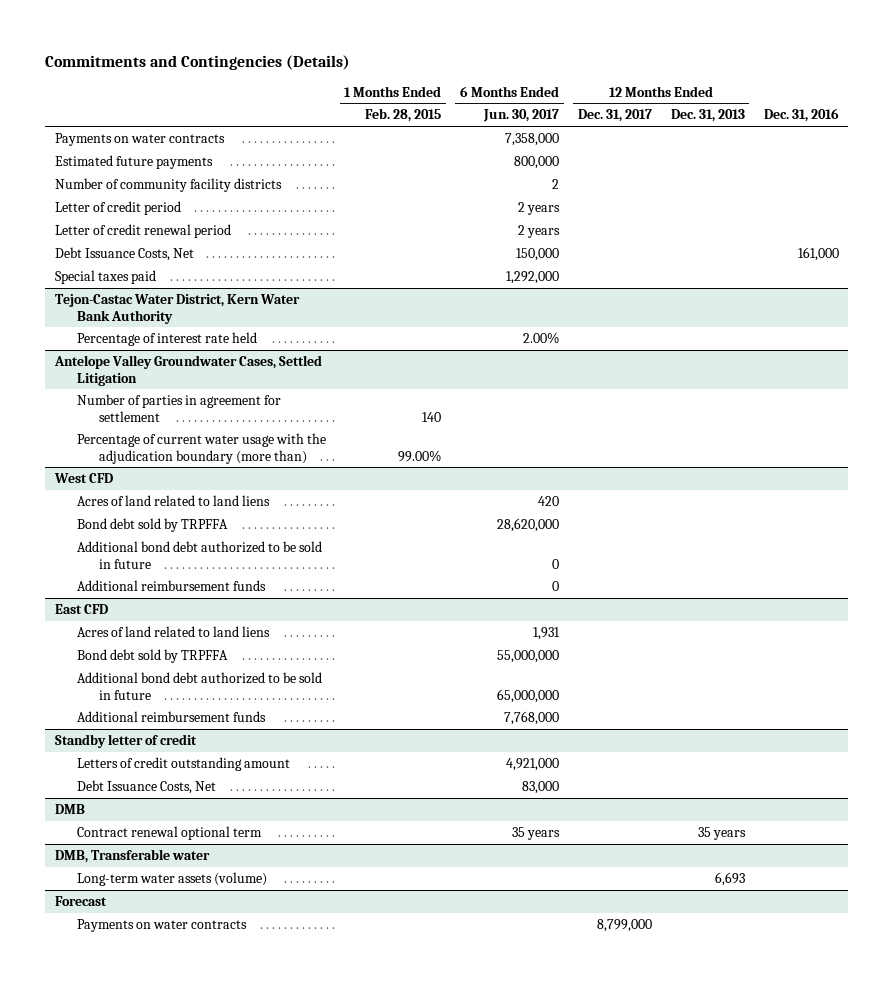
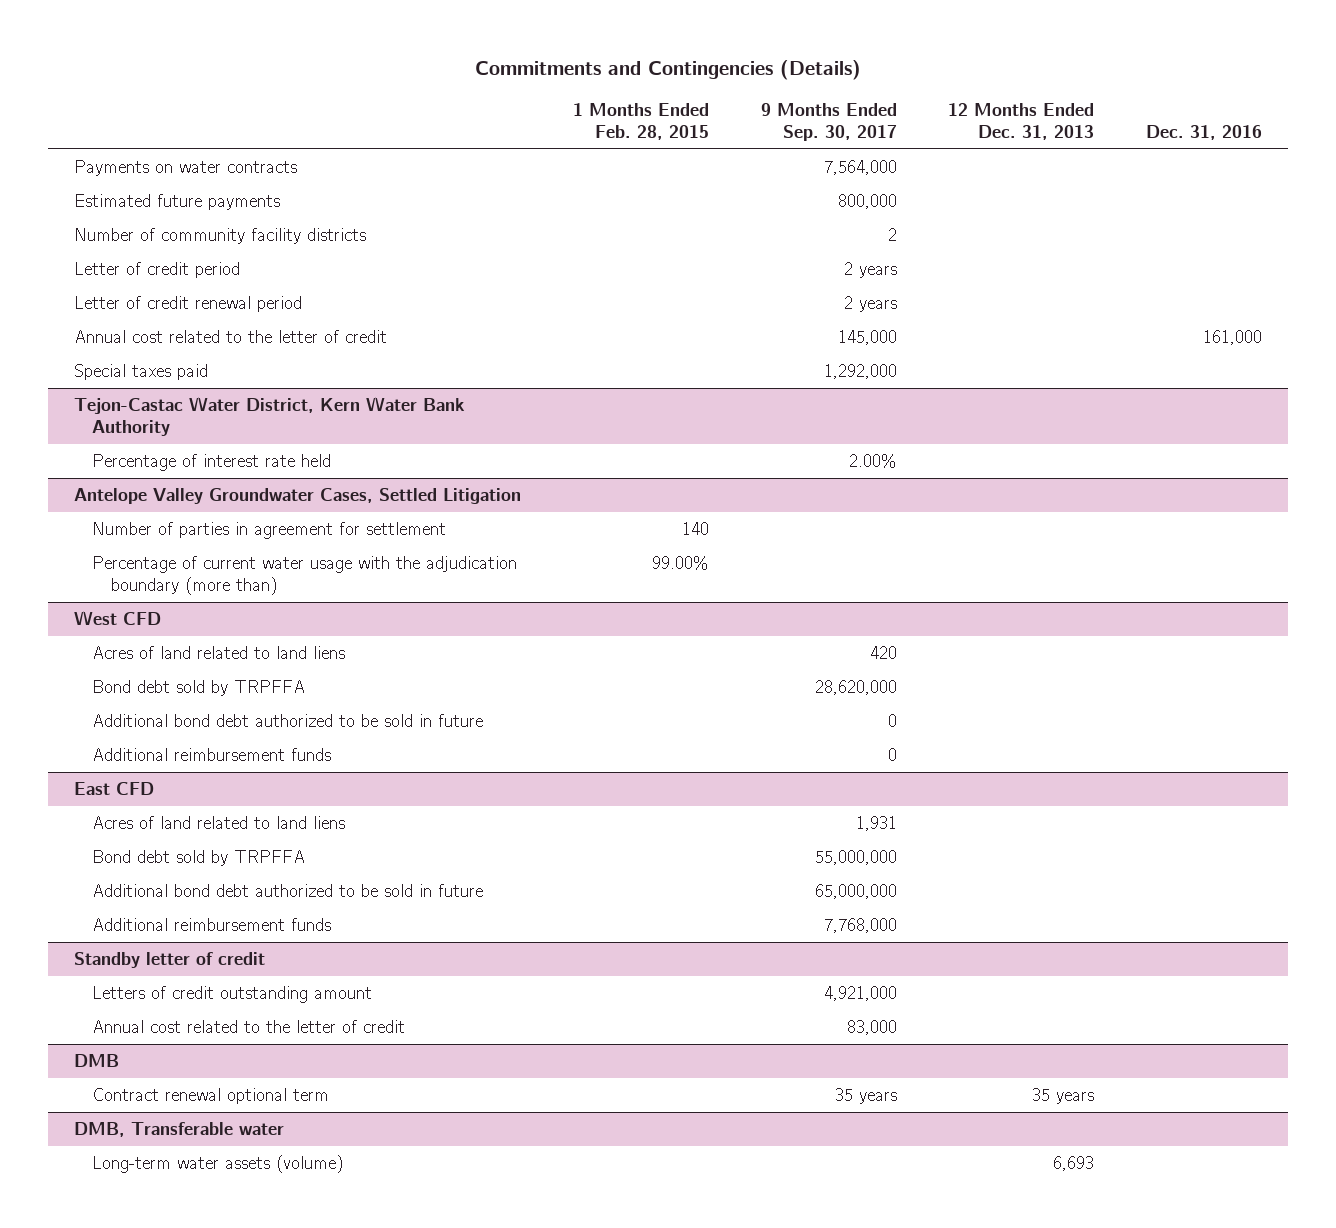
- | 1 Months Ended Feb. 28, 2015 | 6 Months Ended Jun. 30, 2017 | 12 Months Ended Dec. 31, 2017 | 12 Months Ended Dec. 31, 2013 | Dec. 31, 2016
+ | 1 Months Ended Feb. 28, 2015 | 9 Months Ended Sep. 30, 2017 | 12 Months Ended Dec. 31, 2013 | Dec. 31, 2016
- Debt Issuance Costs, Net | | 150,000 | | | 161,000
+ Annual cost related to the letter of credit | | 145,000 | | 161,000
@ Standby letter of credit
- Debt Issuance Costs, Net | | 83,000 | | |
+ Annual cost related to the letter of credit | | 83,000 | |
- Forecast
- Payments on water contracts | | | 8,799,000 | |

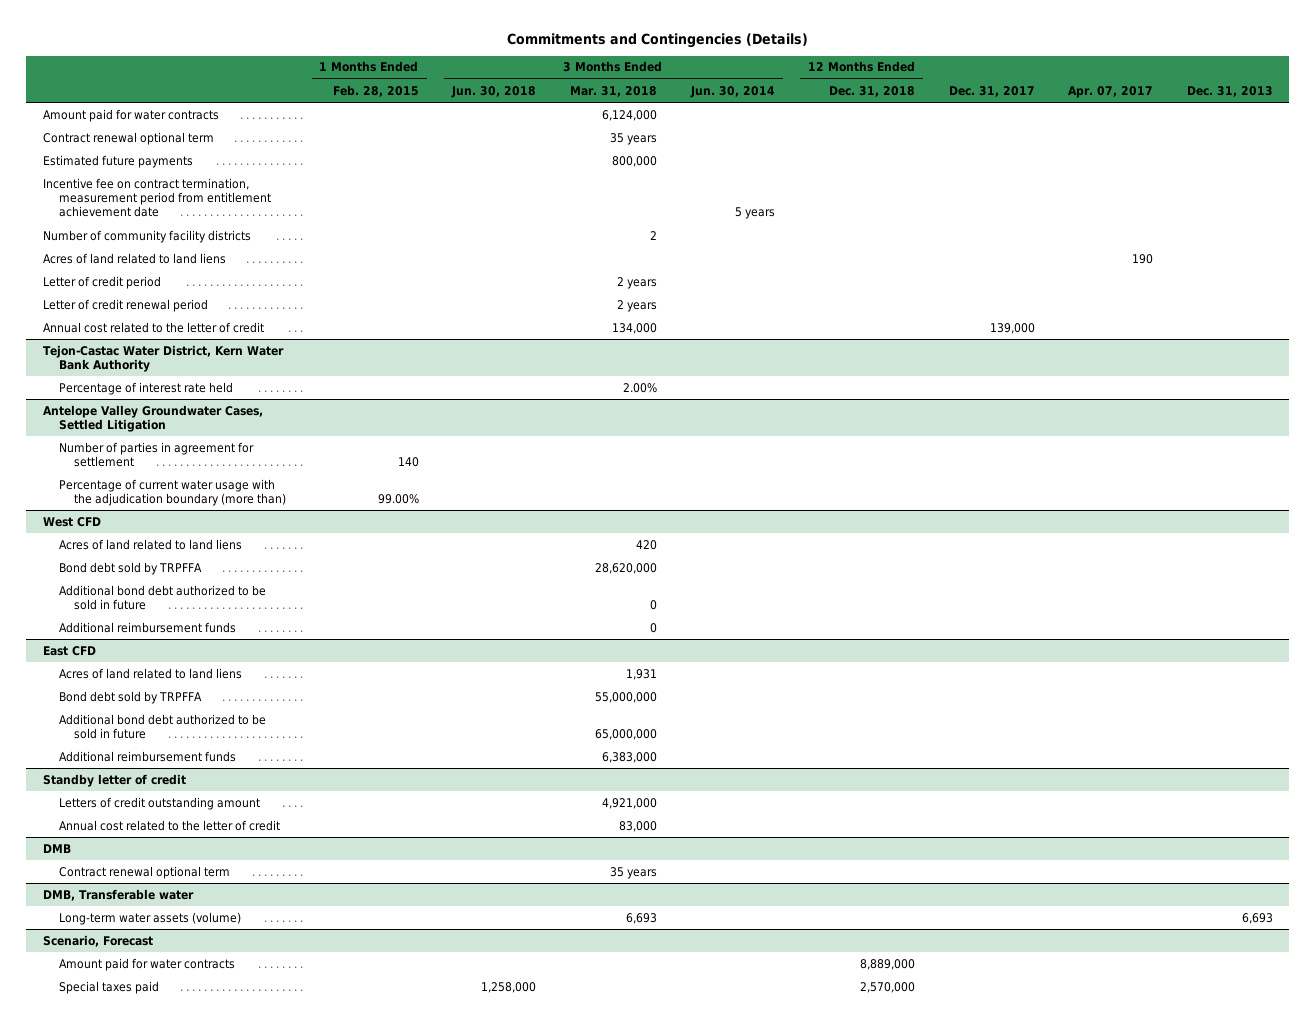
- | 1 Months Ended Feb. 28, 2015 | 9 Months Ended Sep. 30, 2017 | 12 Months Ended Dec. 31, 2013 | Dec. 31, 2016
+ | 1 Months Ended Feb. 28, 2015 | 3 Months Ended Jun. 30, 2018 | 3 Months Ended Mar. 31, 2018 | 3 Months Ended Jun. 30, 2014 | 12 Months Ended Dec. 31, 2018 | Dec. 31, 2017 | Apr. 07, 2017 | Dec. 31, 2013
- Payments on water contracts | | 7,564,000 | |
+ Amount paid for water contracts | | | 6,124,000 | | | | |
+ Contract renewal optional term | | | 35 years | | | | |
+ Incentive fee on contract termination, measurement period from entitlement achievement date | | | | 5 years | | | |
+ Acres of land related to land liens | | | | | | | 190 |
- Special taxes paid | | 1,292,000 | |
+ Scenario, Forecast
+ Amount paid for water contracts | | | | | 8,889,000 | | |
+ Special taxes paid | | 1,258,000 | | | 2,570,000 | | |

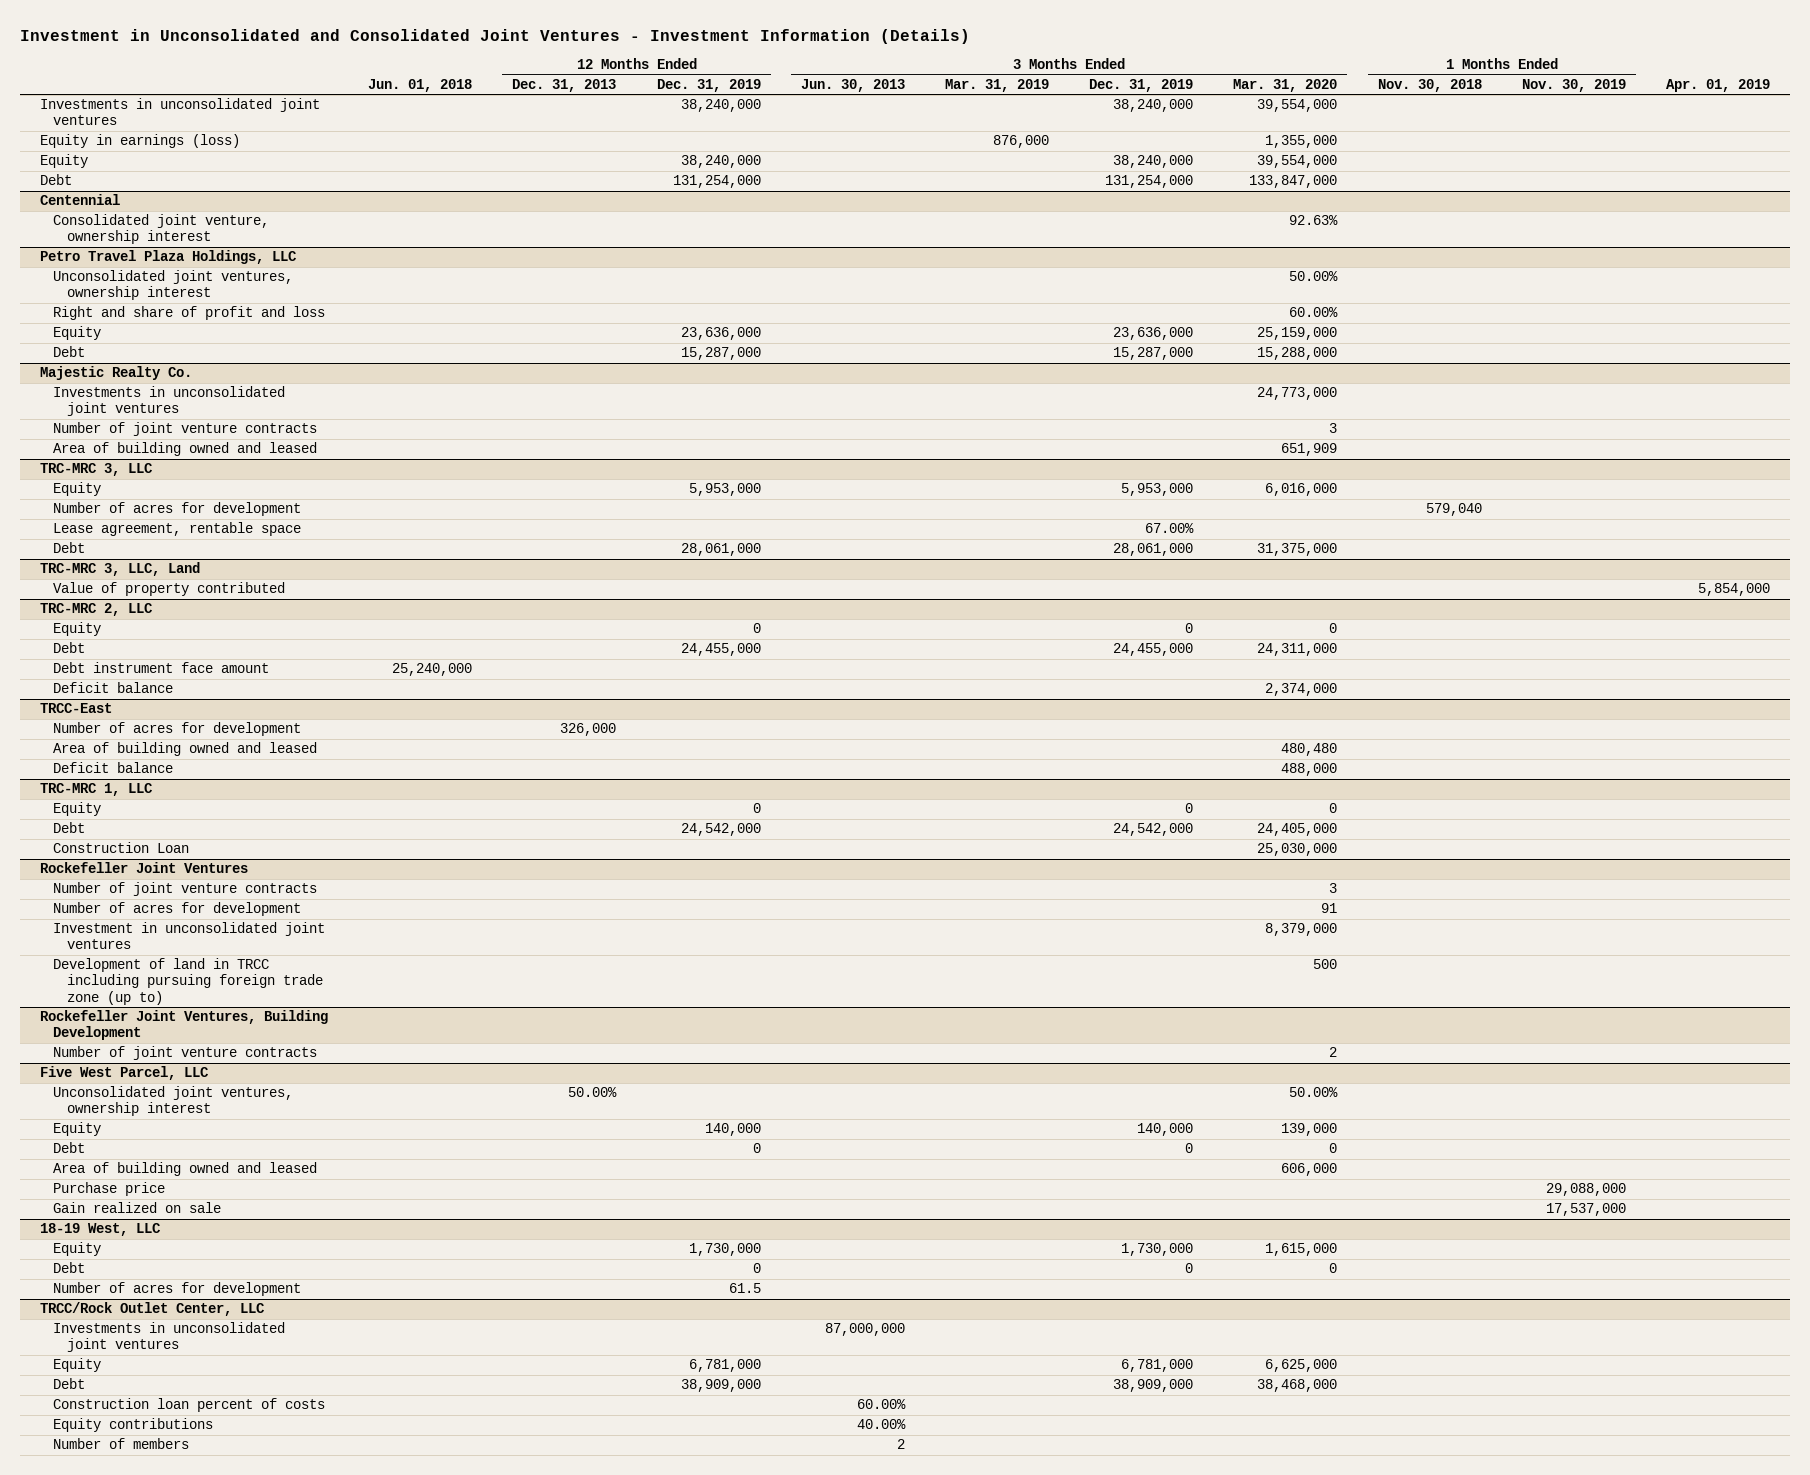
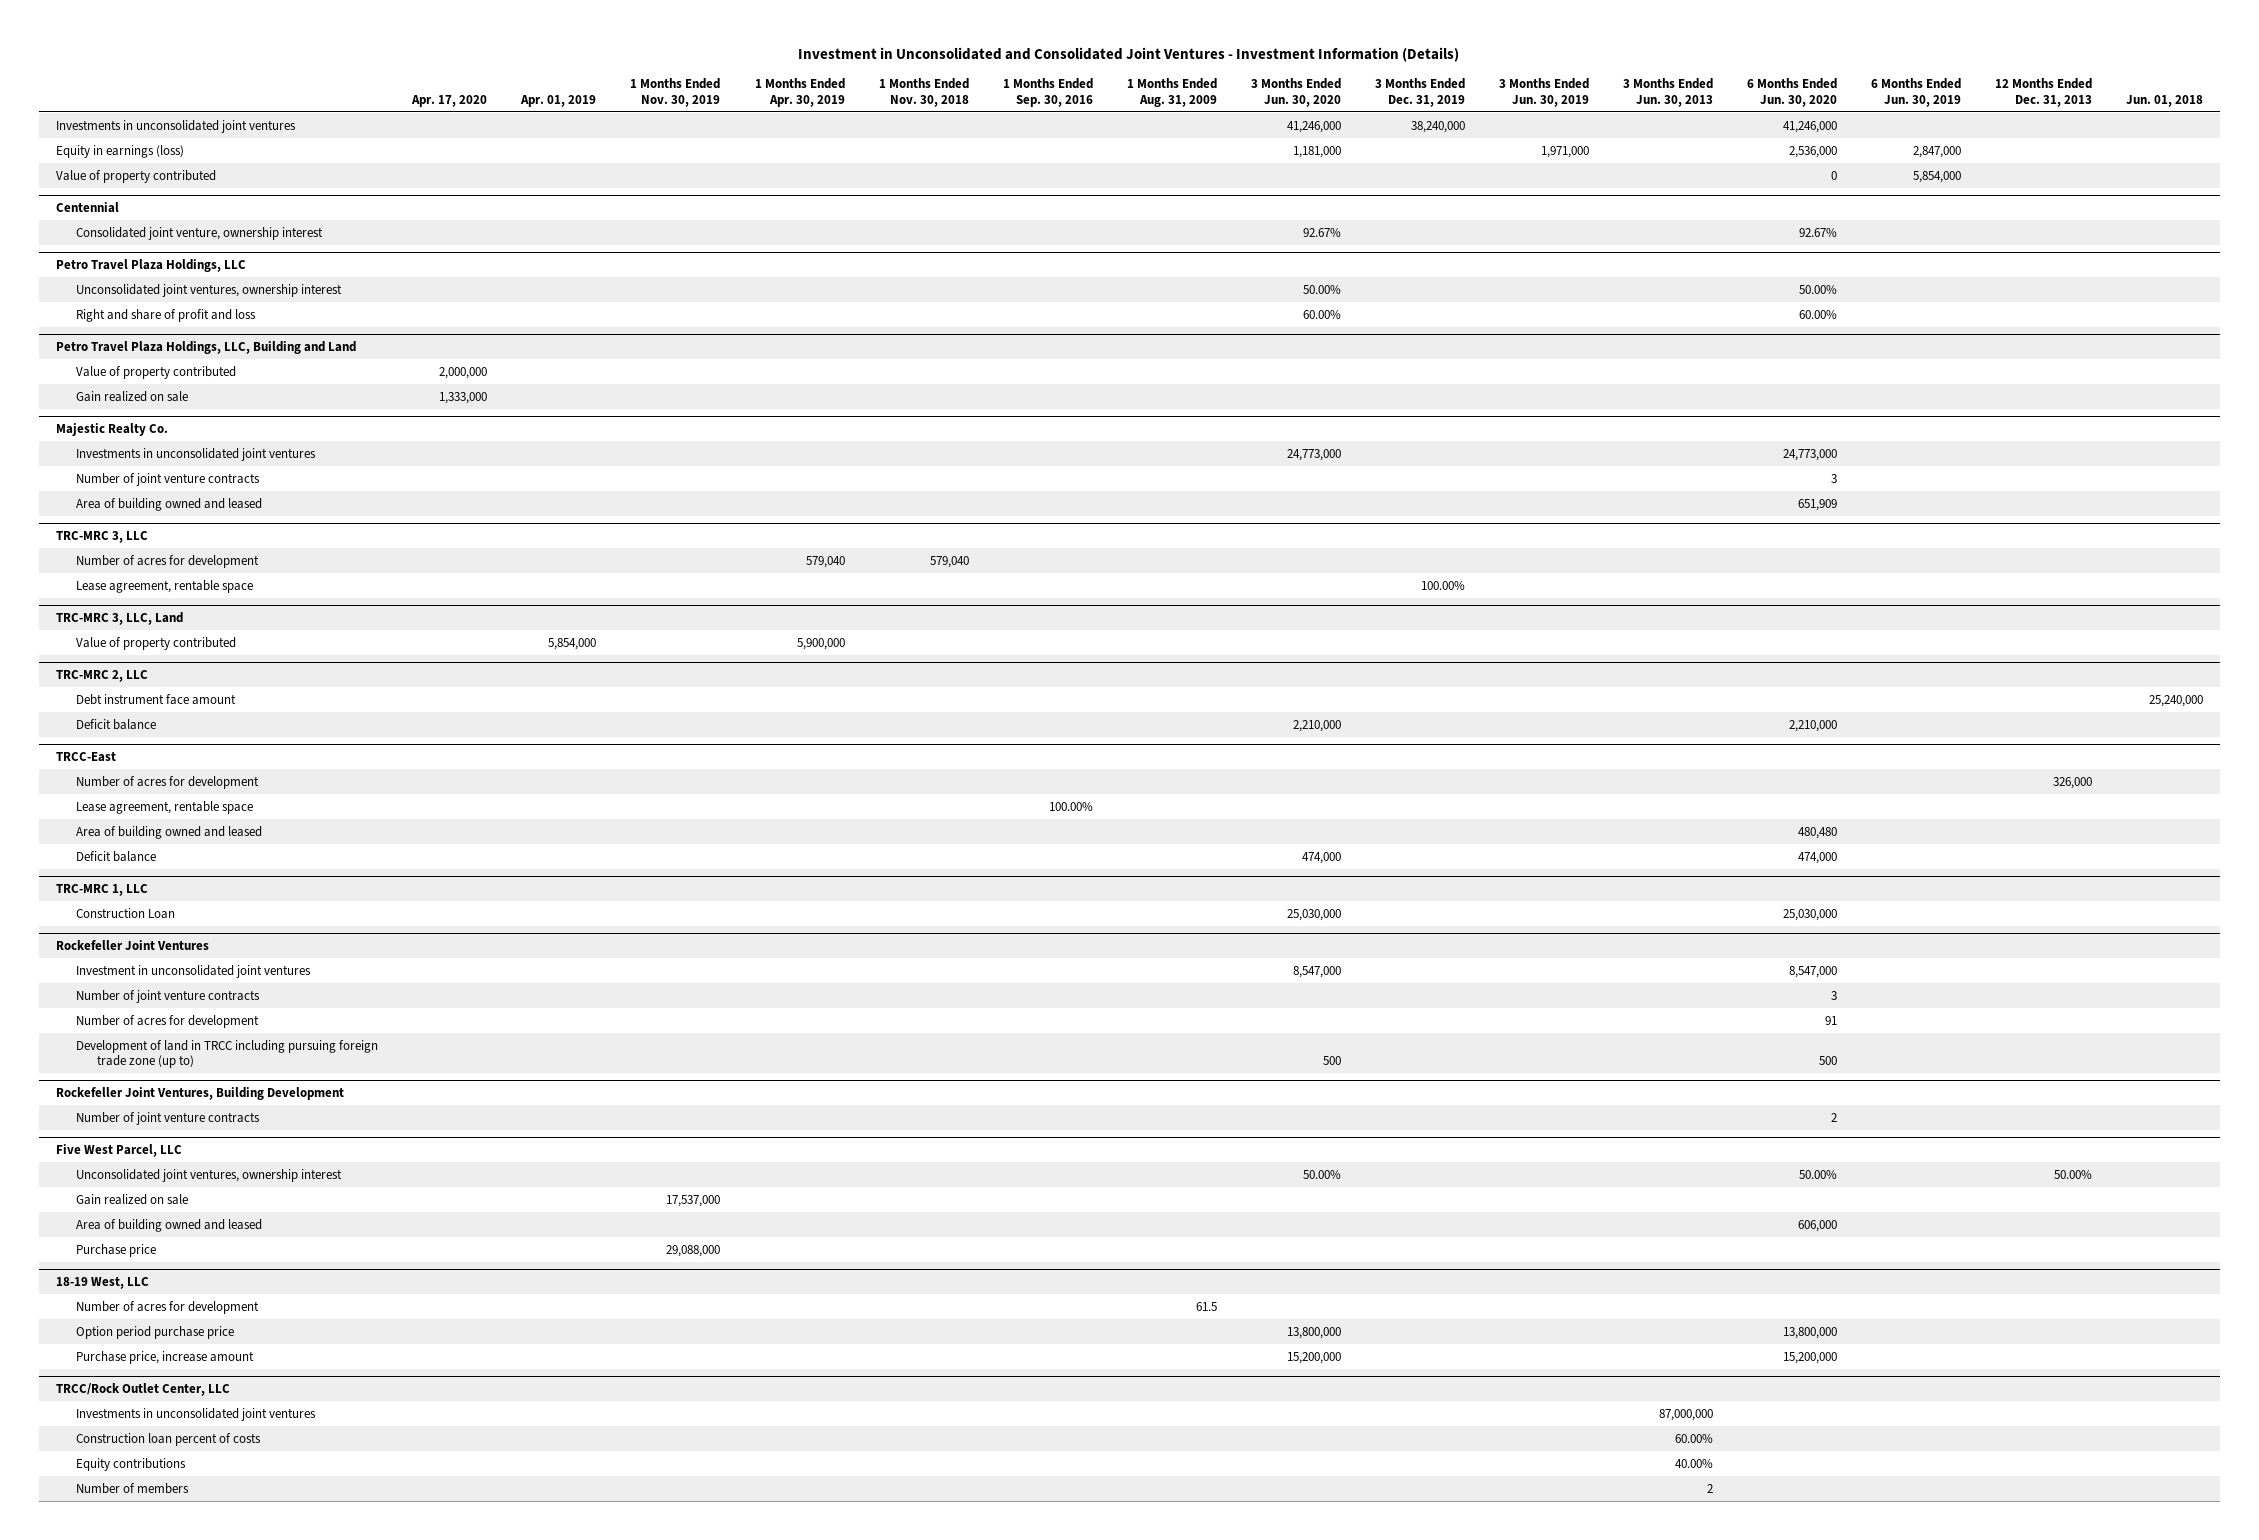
- | Jun. 01, 2018 | 12 Months Ended Dec. 31, 2013 | 12 Months Ended Dec. 31, 2019 | 3 Months Ended Jun. 30, 2013 | 3 Months Ended Mar. 31, 2019 | 3 Months Ended Dec. 31, 2019 | 3 Months Ended Mar. 31, 2020 | 1 Months Ended Nov. 30, 2018 | 1 Months Ended Nov. 30, 2019 | Apr. 01, 2019
+ | Apr. 17, 2020 | Apr. 01, 2019 | 1 Months Ended Nov. 30, 2019 | 1 Months Ended Apr. 30, 2019 | 1 Months Ended Nov. 30, 2018 | 1 Months Ended Sep. 30, 2016 | 1 Months Ended Aug. 31, 2009 | 3 Months Ended Jun. 30, 2020 | 3 Months Ended Dec. 31, 2019 | 3 Months Ended Jun. 30, 2019 | 3 Months Ended Jun. 30, 2013 | 6 Months Ended Jun. 30, 2020 | 6 Months Ended Jun. 30, 2019 | 12 Months Ended Dec. 31, 2013 | Jun. 01, 2018
- Equity | | | 38,240,000 | | | 38,240,000 | 39,554,000 | | |
- Debt | | | 131,254,000 | | | 131,254,000 | 133,847,000 | | |
+ Value of property contributed | | | | | | | | | | | | 0 | 5,854,000 | |
@ Petro Travel Plaza Holdings, LLC
- Equity | | | 23,636,000 | | | 23,636,000 | 25,159,000 | | |
- Debt | | | 15,287,000 | | | 15,287,000 | 15,288,000 | | |
+ Petro Travel Plaza Holdings, LLC, Building and Land
+ Value of property contributed | 2,000,000 | | | | | | | | | | | | | |
+ Gain realized on sale | 1,333,000 | | | | | | | | | | | | | |
@ TRC-MRC 3, LLC
- Equity | | | 5,953,000 | | | 5,953,000 | 6,016,000 | | |
- Lease agreement, rentable space | | | | | | 67.00% | | | |
- Debt | | | 28,061,000 | | | 28,061,000 | 31,375,000 | | |
+ Lease agreement, rentable space | | | | | | | | | 100.00% | | | | | |
@ TRC-MRC 2, LLC
- Equity | | | 0 | | | 0 | 0 | | |
- Debt | | | 24,455,000 | | | 24,455,000 | 24,311,000 | | |
@ TRCC-East
+ Lease agreement, rentable space | | | | | | 100.00% | | | | | | | | |
@ TRC-MRC 1, LLC
- Equity | | | 0 | | | 0 | 0 | | |
- Debt | | | 24,542,000 | | | 24,542,000 | 24,405,000 | | |
@ Rockefeller Joint Ventures
moved up: Investment in unconsolidated joint ventures | | | | | | | | 8,547,000 | | | | 8,547,000 | | |
@ Five West Parcel, LLC
- Equity | | | 140,000 | | | 140,000 | 139,000 | | |
- Debt | | | 0 | | | 0 | 0 | | |
moved up: Gain realized on sale | | | 17,537,000 | | | | | | | | | | | |
@ 18-19 West, LLC
- Equity | | | 1,730,000 | | | 1,730,000 | 1,615,000 | | |
- Debt | | | 0 | | | 0 | 0 | | |
+ Option period purchase price | | | | | | | | 13,800,000 | | | | 13,800,000 | | |
+ Purchase price, increase amount | | | | | | | | 15,200,000 | | | | 15,200,000 | | |
@ TRCC/Rock Outlet Center, LLC
- Equity | | | 6,781,000 | | | 6,781,000 | 6,625,000 | | |
- Debt | | | 38,909,000 | | | 38,909,000 | 38,468,000 | | |

